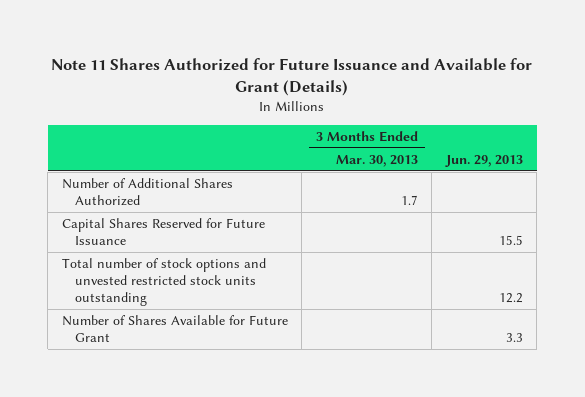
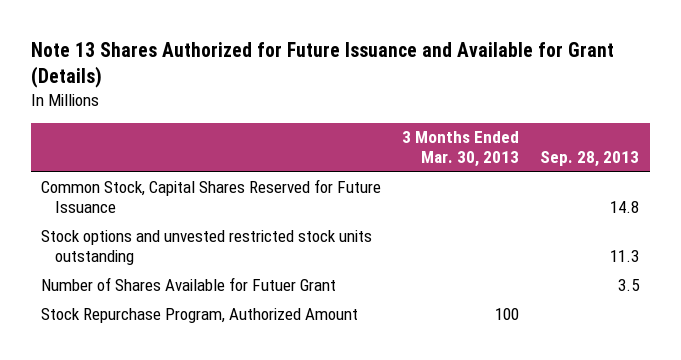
- Note 11 Shares Authorized for Future Issuance and Available for Grant (Details)
+ Note 13 Shares Authorized for Future Issuance and Available for Grant (Details)
- | 3 Months Ended Mar. 30, 2013 | Jun. 29, 2013
+ | 3 Months Ended Mar. 30, 2013 | Sep. 28, 2013
- Number of Additional Shares Authorized | 1.7 |
- Capital Shares Reserved for Future Issuance | | 15.5
- Total number of stock options and unvested restricted stock units outstanding | | 12.2
- Number of Shares Available for Future Grant | | 3.3
+ Common Stock, Capital Shares Reserved for Future Issuance | | 14.8
+ Stock options and unvested restricted stock units outstanding | | 11.3
+ Number of Shares Available for Futuer Grant | | 3.5
+ Stock Repurchase Program, Authorized Amount | 100 |

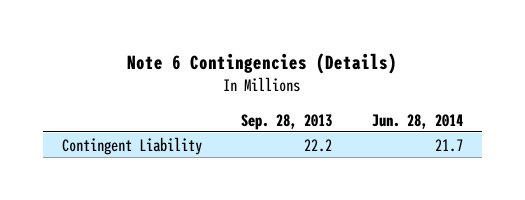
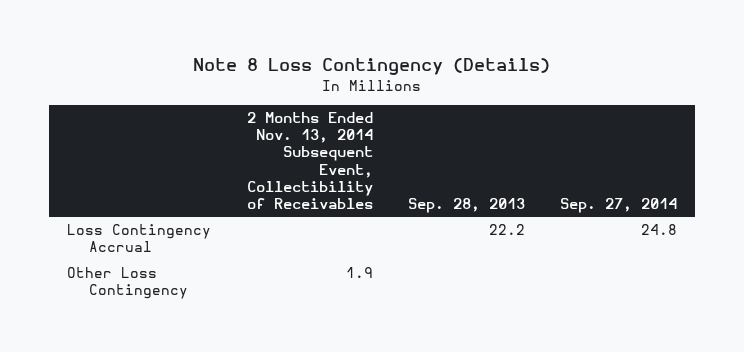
- Note 6 Contingencies (Details)
+ Note 8 Loss Contingency (Details)
- | Sep. 28, 2013 | Jun. 28, 2014
+ | 2 Months Ended Nov. 13, 2014 Subsequent Event, Collectibility of Receivables | Sep. 28, 2013 | Sep. 27, 2014
- Contingent Liability | 22.2 | 21.7
+ Loss Contingency Accrual | | 22.2 | 24.8
+ Other Loss Contingency | 1.9 | |

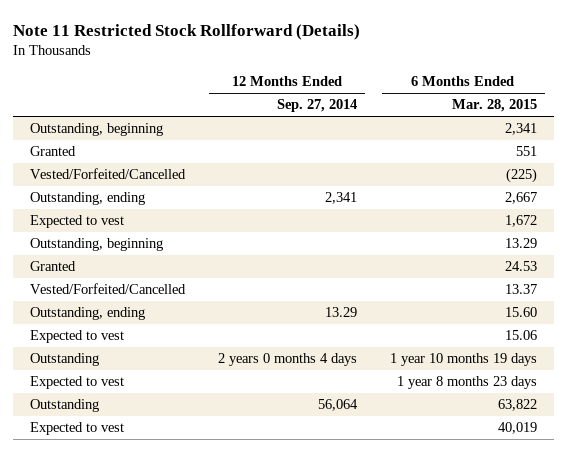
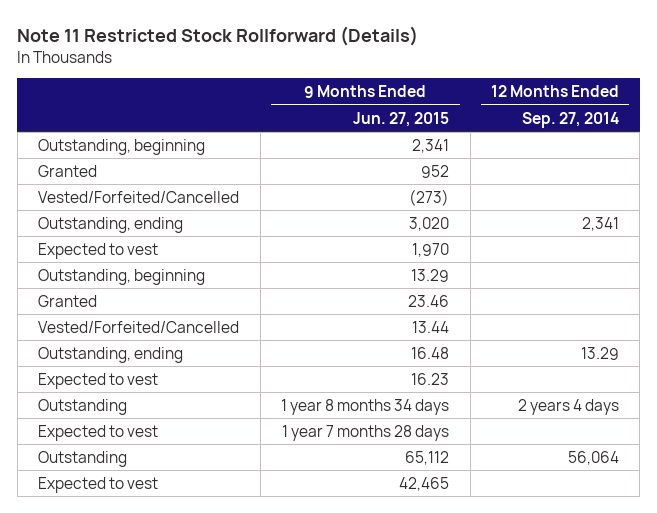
- | 12 Months Ended Sep. 27, 2014 | 6 Months Ended Mar. 28, 2015
+ | 9 Months Ended Jun. 27, 2015 | 12 Months Ended Sep. 27, 2014
- Outstanding | 2 years 0 months 4 days | 1 year 10 months 19 days
+ Outstanding | 1 year 8 months 34 days | 2 years 4 days

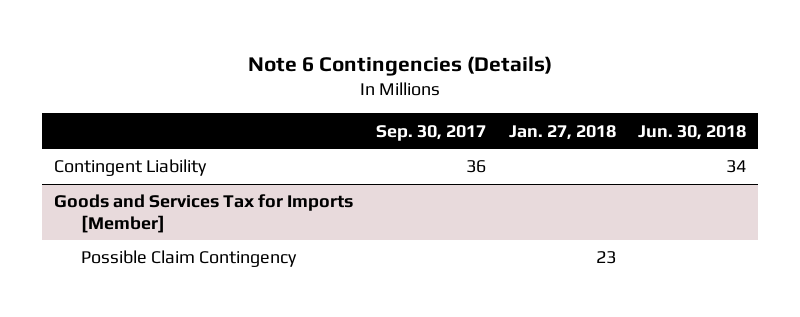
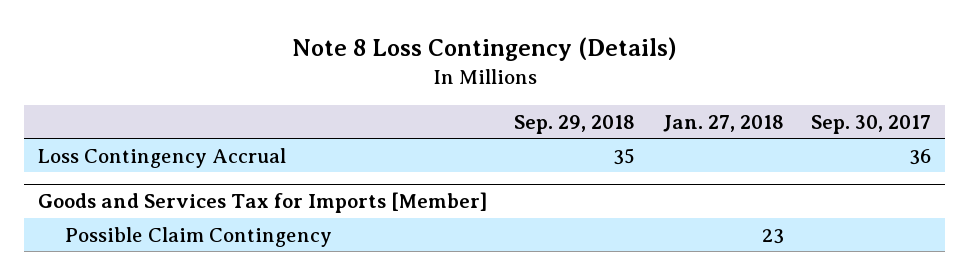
- Note 6 Contingencies (Details)
+ Note 8 Loss Contingency (Details)
- | Sep. 30, 2017 | Jan. 27, 2018 | Jun. 30, 2018
+ | Sep. 29, 2018 | Jan. 27, 2018 | Sep. 30, 2017
- Contingent Liability | 36 | | 34
+ Loss Contingency Accrual | 35 | | 36

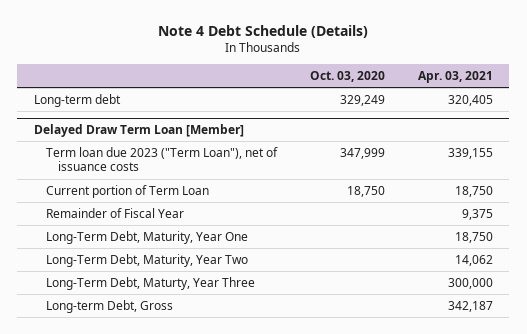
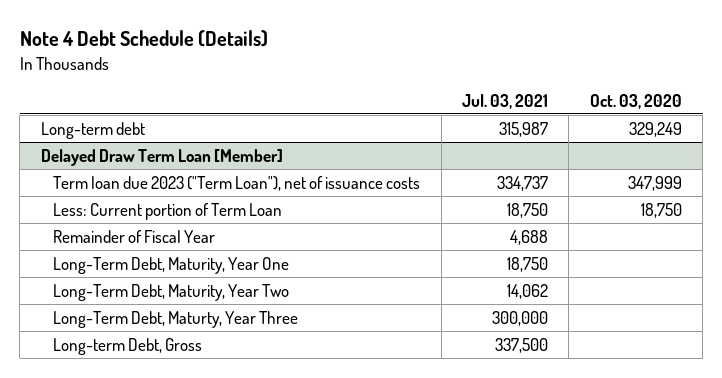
- | Oct. 03, 2020 | Apr. 03, 2021
+ | Jul. 03, 2021 | Oct. 03, 2020
@ Delayed Draw Term Loan [Member]
- Current portion of Term Loan | 18,750 | 18,750
+ Less: Current portion of Term Loan | 18,750 | 18,750

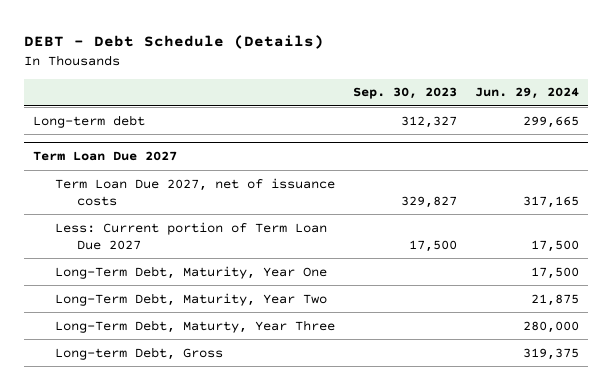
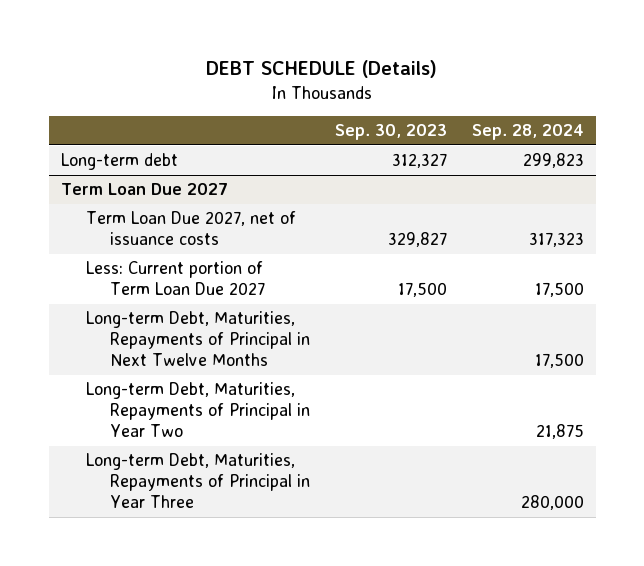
- DEBT - Debt Schedule (Details)
+ DEBT SCHEDULE (Details)
- | Sep. 30, 2023 | Jun. 29, 2024
+ | Sep. 30, 2023 | Sep. 28, 2024
@ Term Loan Due 2027
- Long-Term Debt, Maturity, Year One | | 17,500
- Long-Term Debt, Maturity, Year Two | | 21,875
- Long-Term Debt, Maturty, Year Three | | 280,000
- Long-term Debt, Gross | | 319,375
+ Long-term Debt, Maturities, Repayments of Principal in Next Twelve Months | | 17,500
+ Long-term Debt, Maturities, Repayments of Principal in Year Two | | 21,875
+ Long-term Debt, Maturities, Repayments of Principal in Year Three | | 280,000

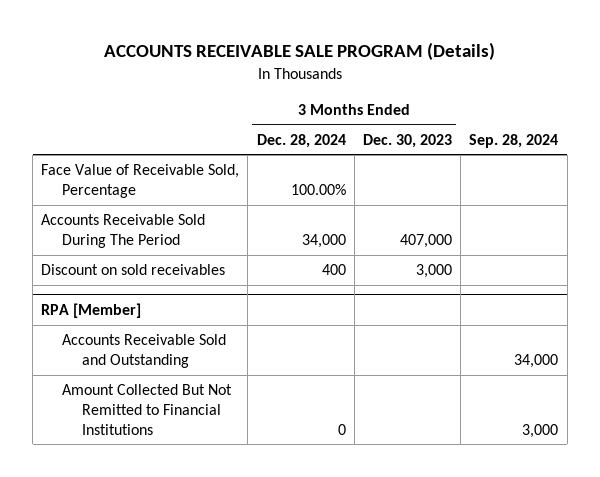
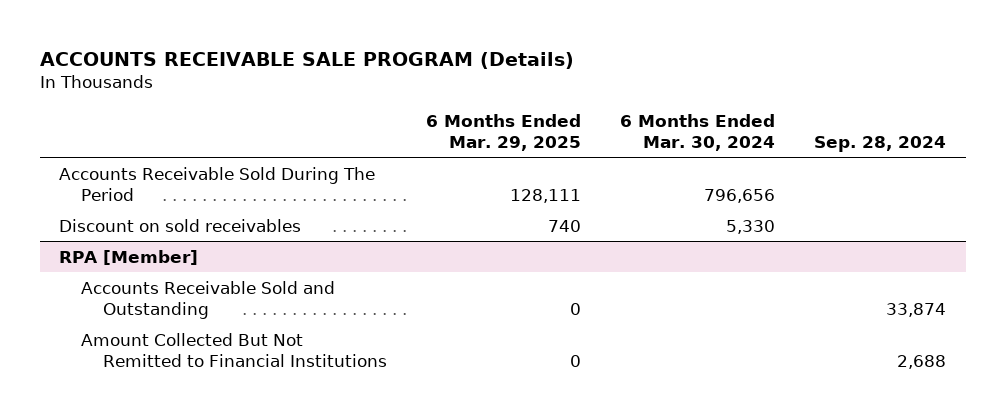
- | 3 Months Ended Dec. 28, 2024 | 3 Months Ended Dec. 30, 2023 | Sep. 28, 2024
+ | 6 Months Ended Mar. 29, 2025 | 6 Months Ended Mar. 30, 2024 | Sep. 28, 2024
- Face Value of Receivable Sold, Percentage | 100.00% | |
@ RPA [Member]
- Accounts Receivable Sold and Outstanding | | | 34,000
- Amount Collected But Not Remitted to Financial Institutions | 0 | | 3,000
+ Accounts Receivable Sold and Outstanding | 0 | | 33,874
+ Amount Collected But Not Remitted to Financial Institutions | 0 | | 2,688

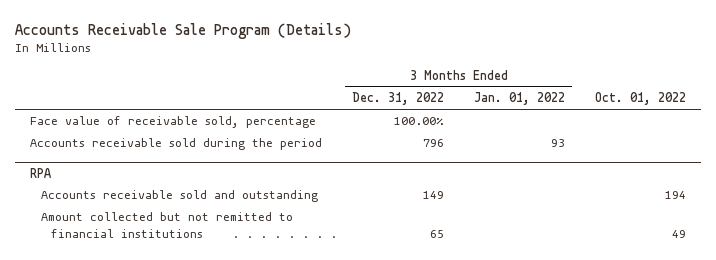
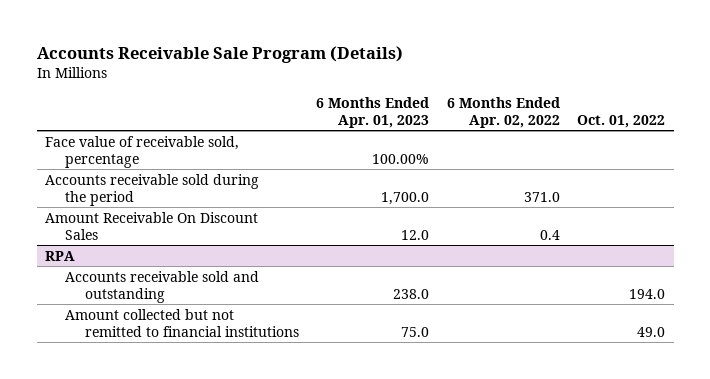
- | 3 Months Ended Dec. 31, 2022 | 3 Months Ended Jan. 01, 2022 | Oct. 01, 2022
+ | 6 Months Ended Apr. 01, 2023 | 6 Months Ended Apr. 02, 2022 | Oct. 01, 2022
+ Amount Receivable On Discount Sales | 12.0 | 0.4 |
@ RPA
- Accounts receivable sold and outstanding | 149 | | 194
- Amount collected but not remitted to financial institutions | 65 | | 49
+ Accounts receivable sold and outstanding | 238.0 | | 194.0
+ Amount collected but not remitted to financial institutions | 75.0 | | 49.0

